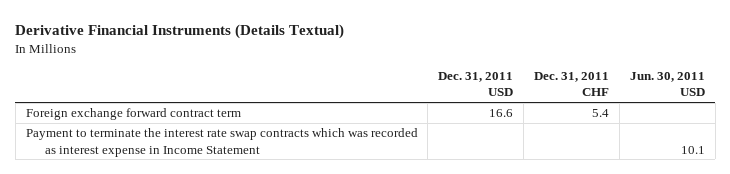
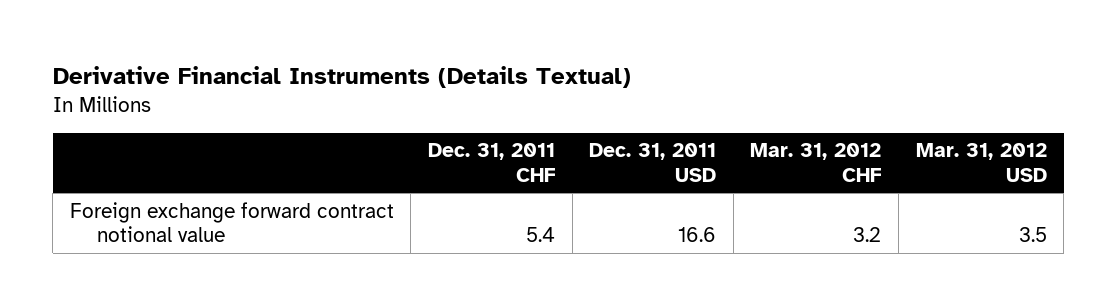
- | Dec. 31, 2011 USD | Dec. 31, 2011 CHF | Jun. 30, 2011 USD
+ | Dec. 31, 2011 CHF | Dec. 31, 2011 USD | Mar. 31, 2012 CHF | Mar. 31, 2012 USD
- Foreign exchange forward contract term | 16.6 | 5.4 |
- Payment to terminate the interest rate swap contracts which was recorded as interest expense in Income Statement | | | 10.1
+ Foreign exchange forward contract notional value | 5.4 | 16.6 | 3.2 | 3.5

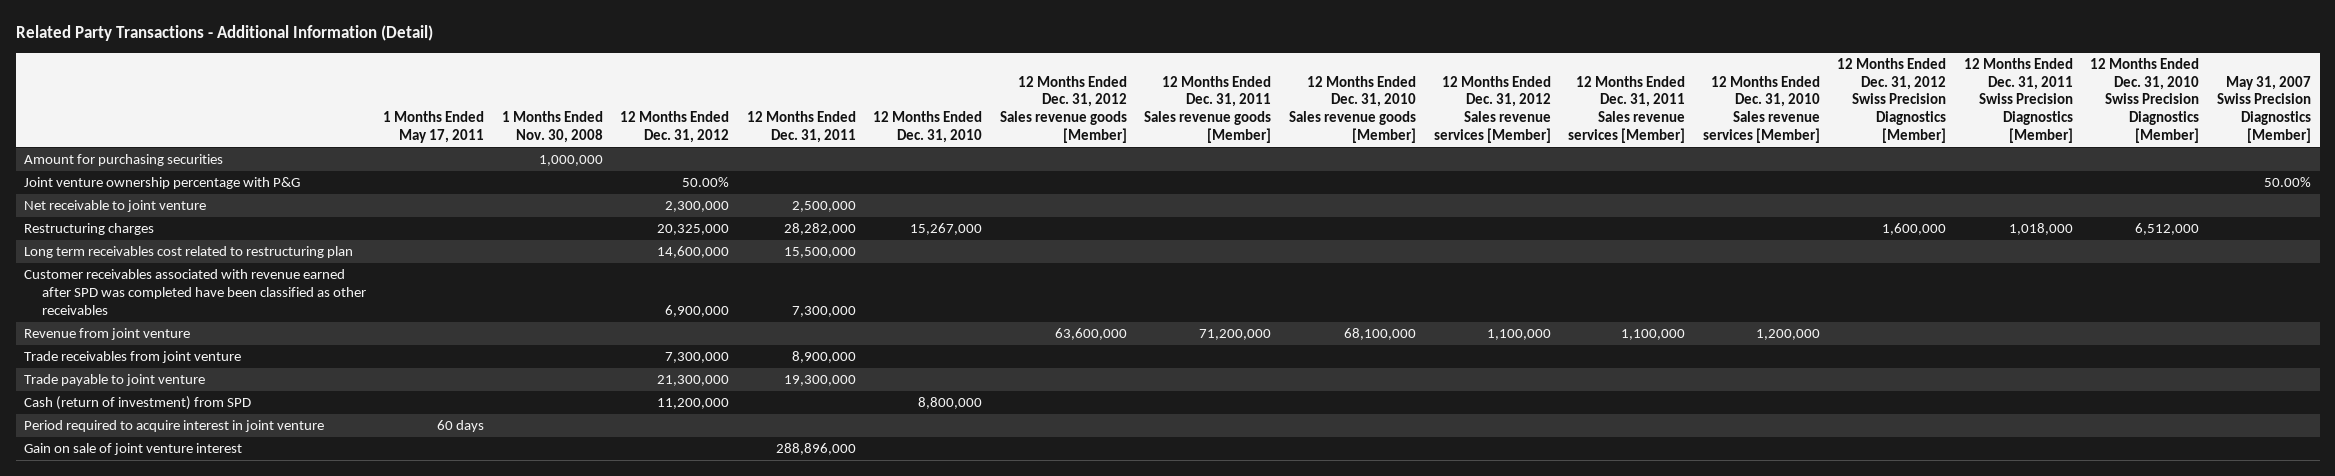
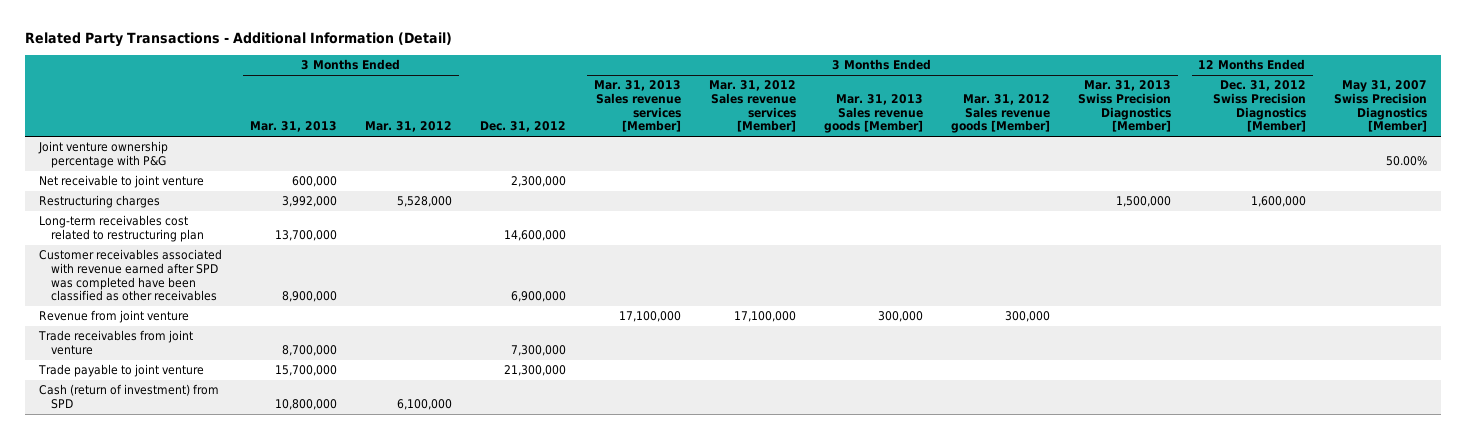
- | 1 Months Ended May 17, 2011 | 1 Months Ended Nov. 30, 2008 | 12 Months Ended Dec. 31, 2012 | 12 Months Ended Dec. 31, 2011 | 12 Months Ended Dec. 31, 2010 | 12 Months Ended Dec. 31, 2012 Sales revenue goods [Member] | 12 Months Ended Dec. 31, 2011 Sales revenue goods [Member] | 12 Months Ended Dec. 31, 2010 Sales revenue goods [Member] | 12 Months Ended Dec. 31, 2012 Sales revenue services [Member] | 12 Months Ended Dec. 31, 2011 Sales revenue services [Member] | 12 Months Ended Dec. 31, 2010 Sales revenue services [Member] | 12 Months Ended Dec. 31, 2012 Swiss Precision Diagnostics [Member] | 12 Months Ended Dec. 31, 2011 Swiss Precision Diagnostics [Member] | 12 Months Ended Dec. 31, 2010 Swiss Precision Diagnostics [Member] | May 31, 2007 Swiss Precision Diagnostics [Member]
+ | 3 Months Ended Mar. 31, 2013 | 3 Months Ended Mar. 31, 2012 | Dec. 31, 2012 | 3 Months Ended Mar. 31, 2013 Sales revenue services [Member] | 3 Months Ended Mar. 31, 2012 Sales revenue services [Member] | 3 Months Ended Mar. 31, 2013 Sales revenue goods [Member] | 3 Months Ended Mar. 31, 2012 Sales revenue goods [Member] | 3 Months Ended Mar. 31, 2013 Swiss Precision Diagnostics [Member] | 12 Months Ended Dec. 31, 2012 Swiss Precision Diagnostics [Member] | May 31, 2007 Swiss Precision Diagnostics [Member]
- Amount for purchasing securities | | 1,000,000 | | | | | | | | | | | | |
- Long term receivables cost related to restructuring plan | | | 14,600,000 | 15,500,000 | | | | | | | | | | |
+ Long-term receivables cost related to restructuring plan | 13,700,000 | | 14,600,000 | | | | | | |
- Period required to acquire interest in joint venture | 60 days | | | | | | | | | | | | | |
- Gain on sale of joint venture interest | | | | 288,896,000 | | | | | | | | | | |

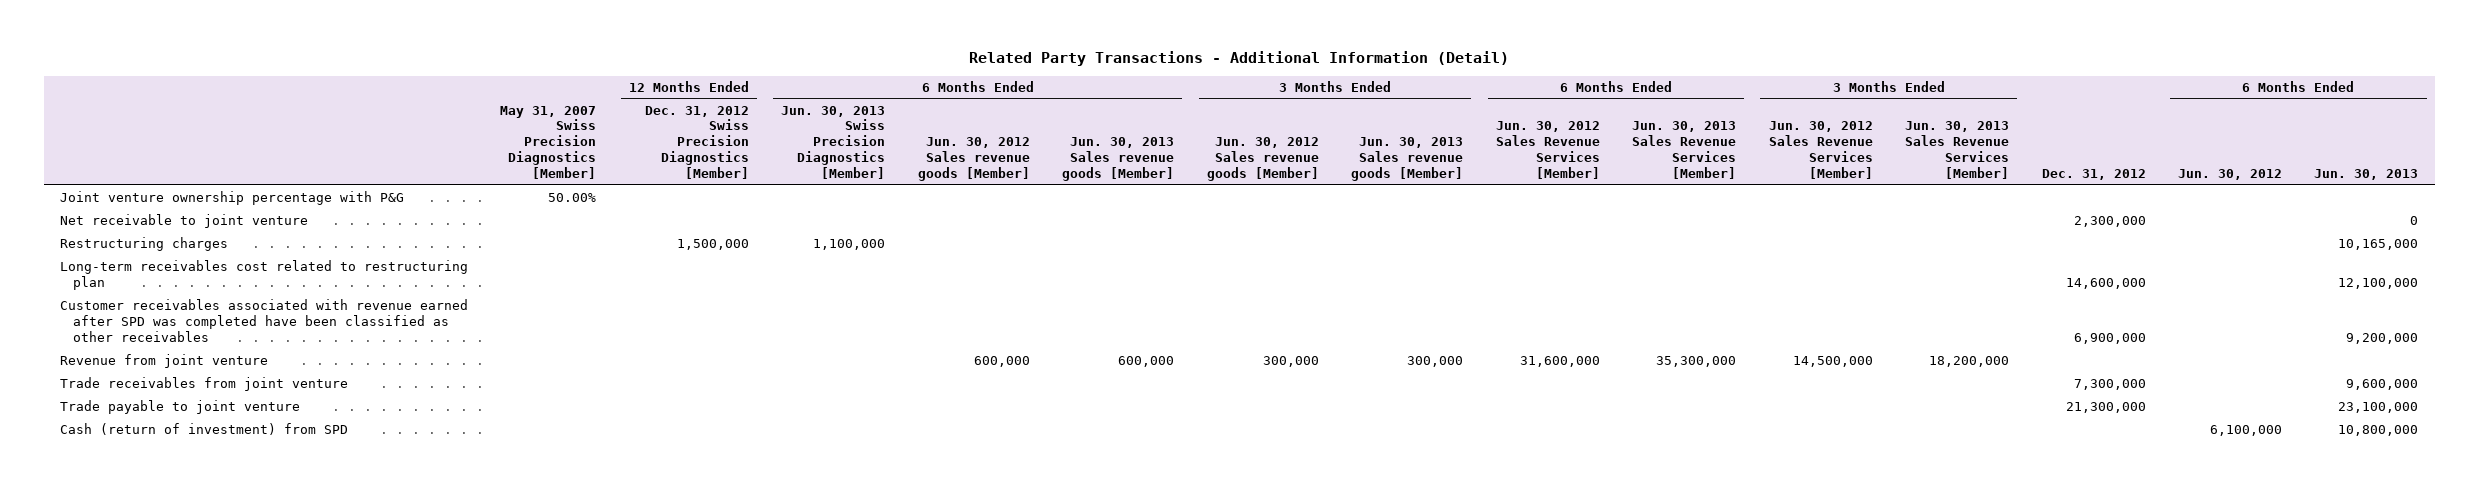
- | 3 Months Ended Mar. 31, 2013 | 3 Months Ended Mar. 31, 2012 | Dec. 31, 2012 | 3 Months Ended Mar. 31, 2013 Sales revenue services [Member] | 3 Months Ended Mar. 31, 2012 Sales revenue services [Member] | 3 Months Ended Mar. 31, 2013 Sales revenue goods [Member] | 3 Months Ended Mar. 31, 2012 Sales revenue goods [Member] | 3 Months Ended Mar. 31, 2013 Swiss Precision Diagnostics [Member] | 12 Months Ended Dec. 31, 2012 Swiss Precision Diagnostics [Member] | May 31, 2007 Swiss Precision Diagnostics [Member]
+ | May 31, 2007 Swiss Precision Diagnostics [Member] | 12 Months Ended Dec. 31, 2012 Swiss Precision Diagnostics [Member] | 6 Months Ended Jun. 30, 2013 Swiss Precision Diagnostics [Member] | 6 Months Ended Jun. 30, 2012 Sales revenue goods [Member] | 6 Months Ended Jun. 30, 2013 Sales revenue goods [Member] | 3 Months Ended Jun. 30, 2012 Sales revenue goods [Member] | 3 Months Ended Jun. 30, 2013 Sales revenue goods [Member] | 6 Months Ended Jun. 30, 2012 Sales Revenue Services [Member] | 6 Months Ended Jun. 30, 2013 Sales Revenue Services [Member] | 3 Months Ended Jun. 30, 2012 Sales Revenue Services [Member] | 3 Months Ended Jun. 30, 2013 Sales Revenue Services [Member] | Dec. 31, 2012 | 6 Months Ended Jun. 30, 2012 | 6 Months Ended Jun. 30, 2013
- Restructuring charges | 3,992,000 | 5,528,000 | | | | | | 1,500,000 | 1,600,000 |
+ Restructuring charges | | 1,500,000 | 1,100,000 | | | | | | | | | | | 10,165,000

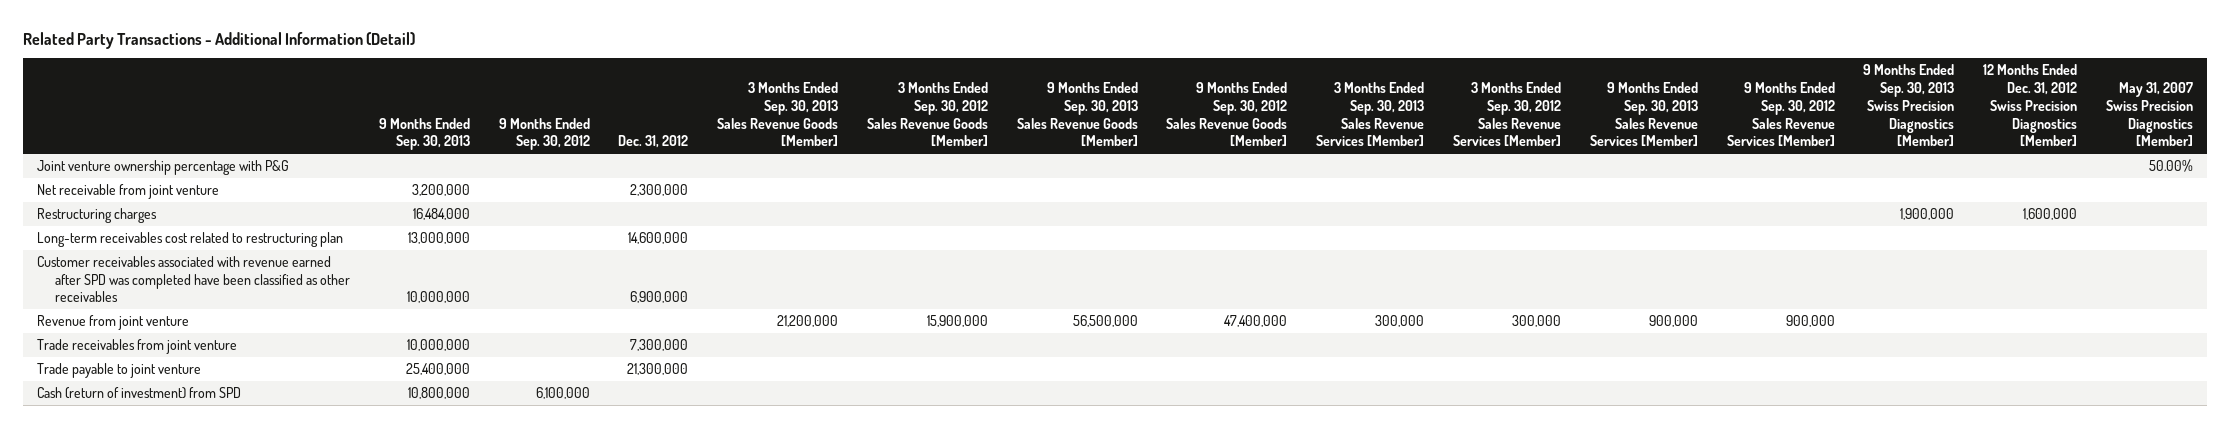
- | May 31, 2007 Swiss Precision Diagnostics [Member] | 12 Months Ended Dec. 31, 2012 Swiss Precision Diagnostics [Member] | 6 Months Ended Jun. 30, 2013 Swiss Precision Diagnostics [Member] | 6 Months Ended Jun. 30, 2012 Sales revenue goods [Member] | 6 Months Ended Jun. 30, 2013 Sales revenue goods [Member] | 3 Months Ended Jun. 30, 2012 Sales revenue goods [Member] | 3 Months Ended Jun. 30, 2013 Sales revenue goods [Member] | 6 Months Ended Jun. 30, 2012 Sales Revenue Services [Member] | 6 Months Ended Jun. 30, 2013 Sales Revenue Services [Member] | 3 Months Ended Jun. 30, 2012 Sales Revenue Services [Member] | 3 Months Ended Jun. 30, 2013 Sales Revenue Services [Member] | Dec. 31, 2012 | 6 Months Ended Jun. 30, 2012 | 6 Months Ended Jun. 30, 2013
+ | 9 Months Ended Sep. 30, 2013 | 9 Months Ended Sep. 30, 2012 | Dec. 31, 2012 | 3 Months Ended Sep. 30, 2013 Sales Revenue Goods [Member] | 3 Months Ended Sep. 30, 2012 Sales Revenue Goods [Member] | 9 Months Ended Sep. 30, 2013 Sales Revenue Goods [Member] | 9 Months Ended Sep. 30, 2012 Sales Revenue Goods [Member] | 3 Months Ended Sep. 30, 2013 Sales Revenue Services [Member] | 3 Months Ended Sep. 30, 2012 Sales Revenue Services [Member] | 9 Months Ended Sep. 30, 2013 Sales Revenue Services [Member] | 9 Months Ended Sep. 30, 2012 Sales Revenue Services [Member] | 9 Months Ended Sep. 30, 2013 Swiss Precision Diagnostics [Member] | 12 Months Ended Dec. 31, 2012 Swiss Precision Diagnostics [Member] | May 31, 2007 Swiss Precision Diagnostics [Member]
- Net receivable to joint venture | | | | | | | | | | | | 2,300,000 | | 0
- Restructuring charges | | 1,500,000 | 1,100,000 | | | | | | | | | | | 10,165,000
+ Net receivable from joint venture | 3,200,000 | | 2,300,000 | | | | | | | | | | |
+ Restructuring charges | 16,484,000 | | | | | | | | | | | 1,900,000 | 1,600,000 |

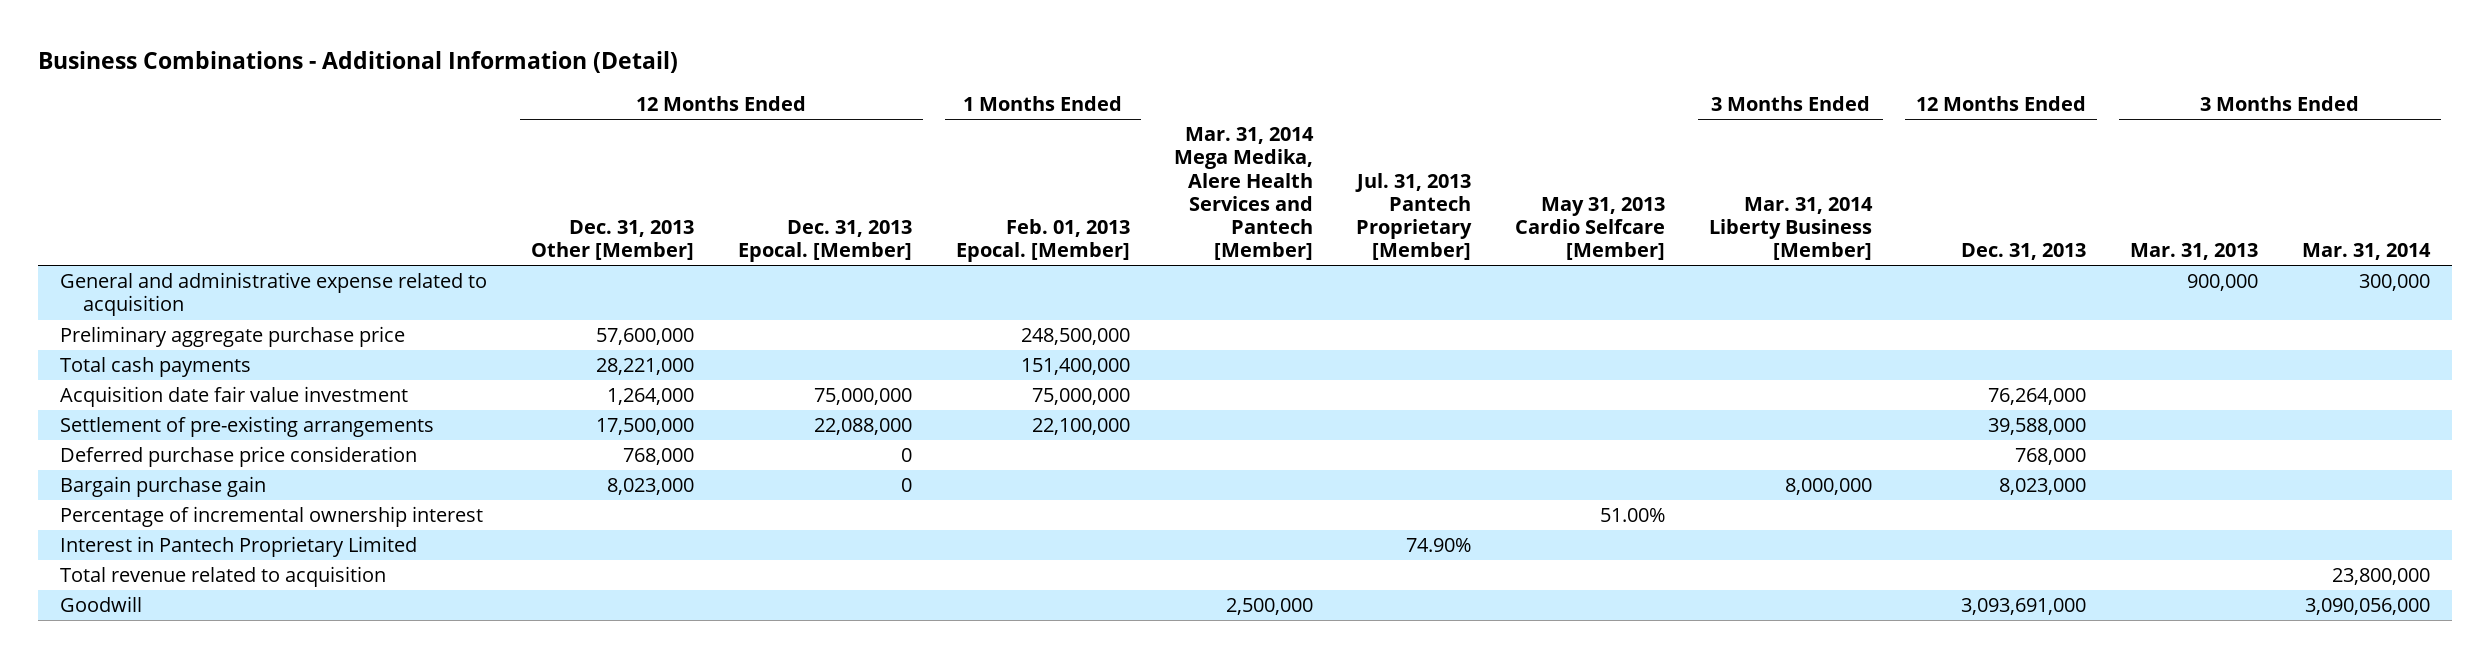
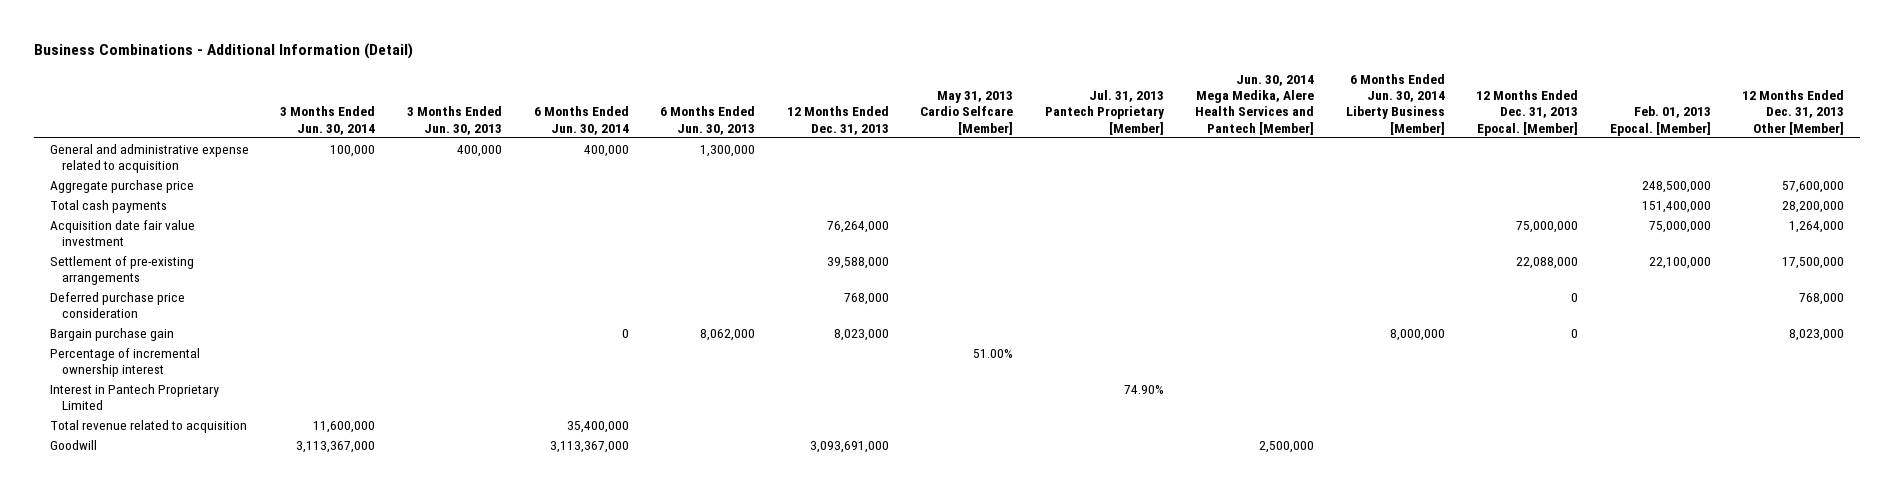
- | 12 Months Ended Dec. 31, 2013 Other [Member] | 12 Months Ended Dec. 31, 2013 Epocal. [Member] | 1 Months Ended Feb. 01, 2013 Epocal. [Member] | Mar. 31, 2014 Mega Medika, Alere Health Services and Pantech [Member] | Jul. 31, 2013 Pantech Proprietary [Member] | May 31, 2013 Cardio Selfcare [Member] | 3 Months Ended Mar. 31, 2014 Liberty Business [Member] | 12 Months Ended Dec. 31, 2013 | 3 Months Ended Mar. 31, 2013 | 3 Months Ended Mar. 31, 2014
+ | 3 Months Ended Jun. 30, 2014 | 3 Months Ended Jun. 30, 2013 | 6 Months Ended Jun. 30, 2014 | 6 Months Ended Jun. 30, 2013 | 12 Months Ended Dec. 31, 2013 | May 31, 2013 Cardio Selfcare [Member] | Jul. 31, 2013 Pantech Proprietary [Member] | Jun. 30, 2014 Mega Medika, Alere Health Services and Pantech [Member] | 6 Months Ended Jun. 30, 2014 Liberty Business [Member] | 12 Months Ended Dec. 31, 2013 Epocal. [Member] | Feb. 01, 2013 Epocal. [Member] | 12 Months Ended Dec. 31, 2013 Other [Member]
- Preliminary aggregate purchase price | 57,600,000 | | 248,500,000 | | | | | | |
- Total cash payments | 28,221,000 | | 151,400,000 | | | | | | |
+ Aggregate purchase price | | | | | | | | | | | 248,500,000 | 57,600,000
+ Total cash payments | | | | | | | | | | | 151,400,000 | 28,200,000

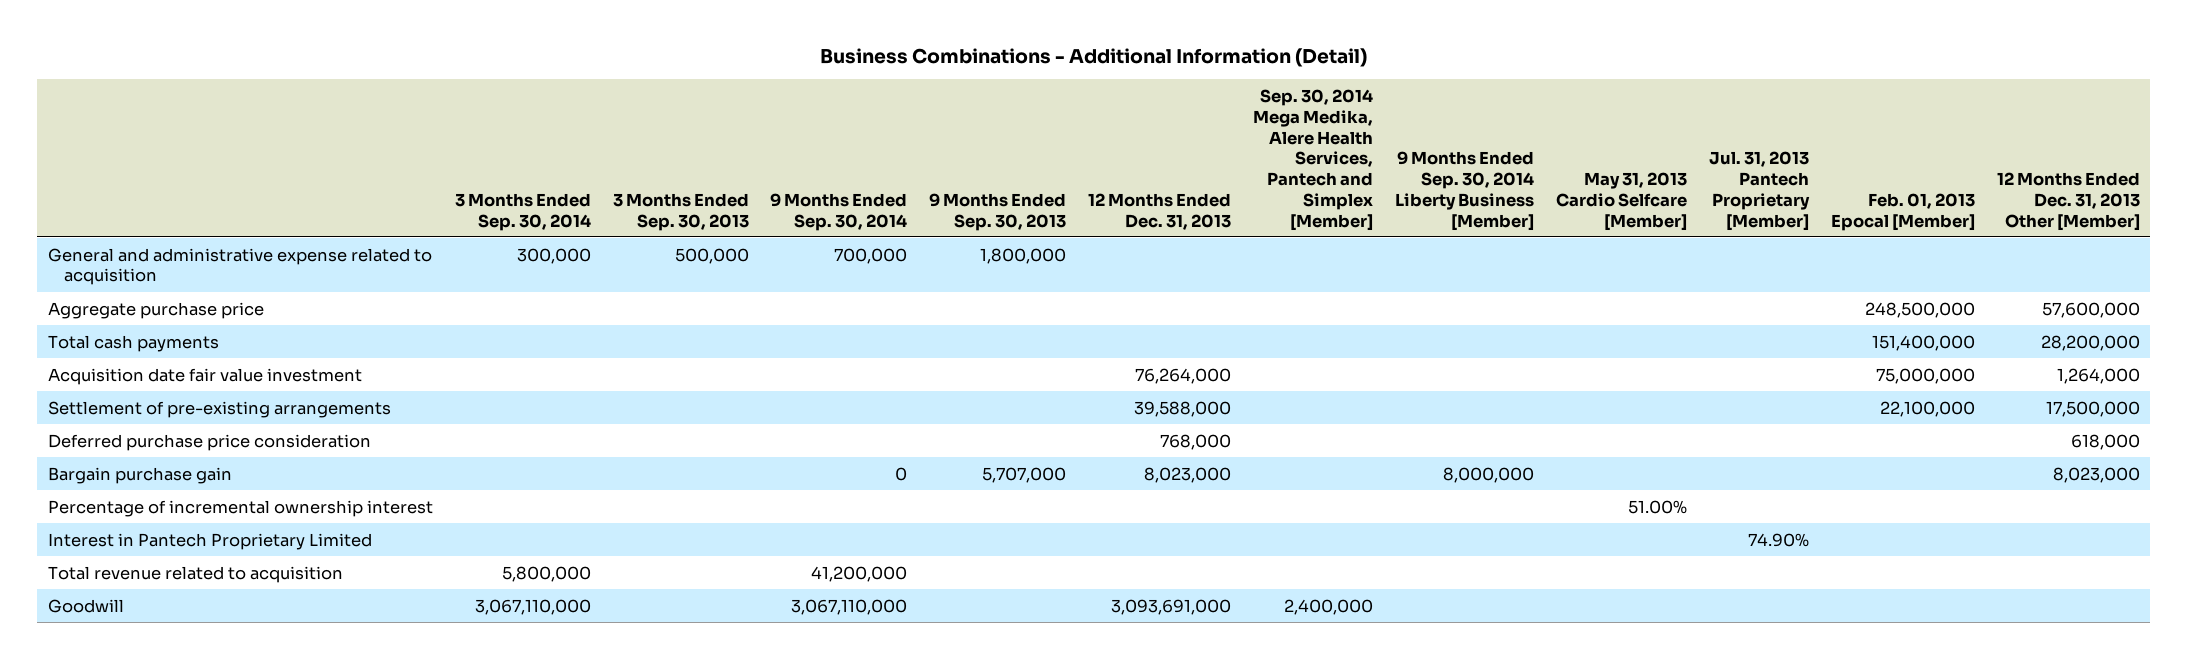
- | 3 Months Ended Jun. 30, 2014 | 3 Months Ended Jun. 30, 2013 | 6 Months Ended Jun. 30, 2014 | 6 Months Ended Jun. 30, 2013 | 12 Months Ended Dec. 31, 2013 | May 31, 2013 Cardio Selfcare [Member] | Jul. 31, 2013 Pantech Proprietary [Member] | Jun. 30, 2014 Mega Medika, Alere Health Services and Pantech [Member] | 6 Months Ended Jun. 30, 2014 Liberty Business [Member] | 12 Months Ended Dec. 31, 2013 Epocal. [Member] | Feb. 01, 2013 Epocal. [Member] | 12 Months Ended Dec. 31, 2013 Other [Member]
+ | 3 Months Ended Sep. 30, 2014 | 3 Months Ended Sep. 30, 2013 | 9 Months Ended Sep. 30, 2014 | 9 Months Ended Sep. 30, 2013 | 12 Months Ended Dec. 31, 2013 | Sep. 30, 2014 Mega Medika, Alere Health Services, Pantech and Simplex [Member] | 9 Months Ended Sep. 30, 2014 Liberty Business [Member] | May 31, 2013 Cardio Selfcare [Member] | Jul. 31, 2013 Pantech Proprietary [Member] | Feb. 01, 2013 Epocal [Member] | 12 Months Ended Dec. 31, 2013 Other [Member]
- Deferred purchase price consideration | | | | | 768,000 | | | | | 0 | | 768,000
+ Deferred purchase price consideration | | | | | 768,000 | | | | | | 618,000

